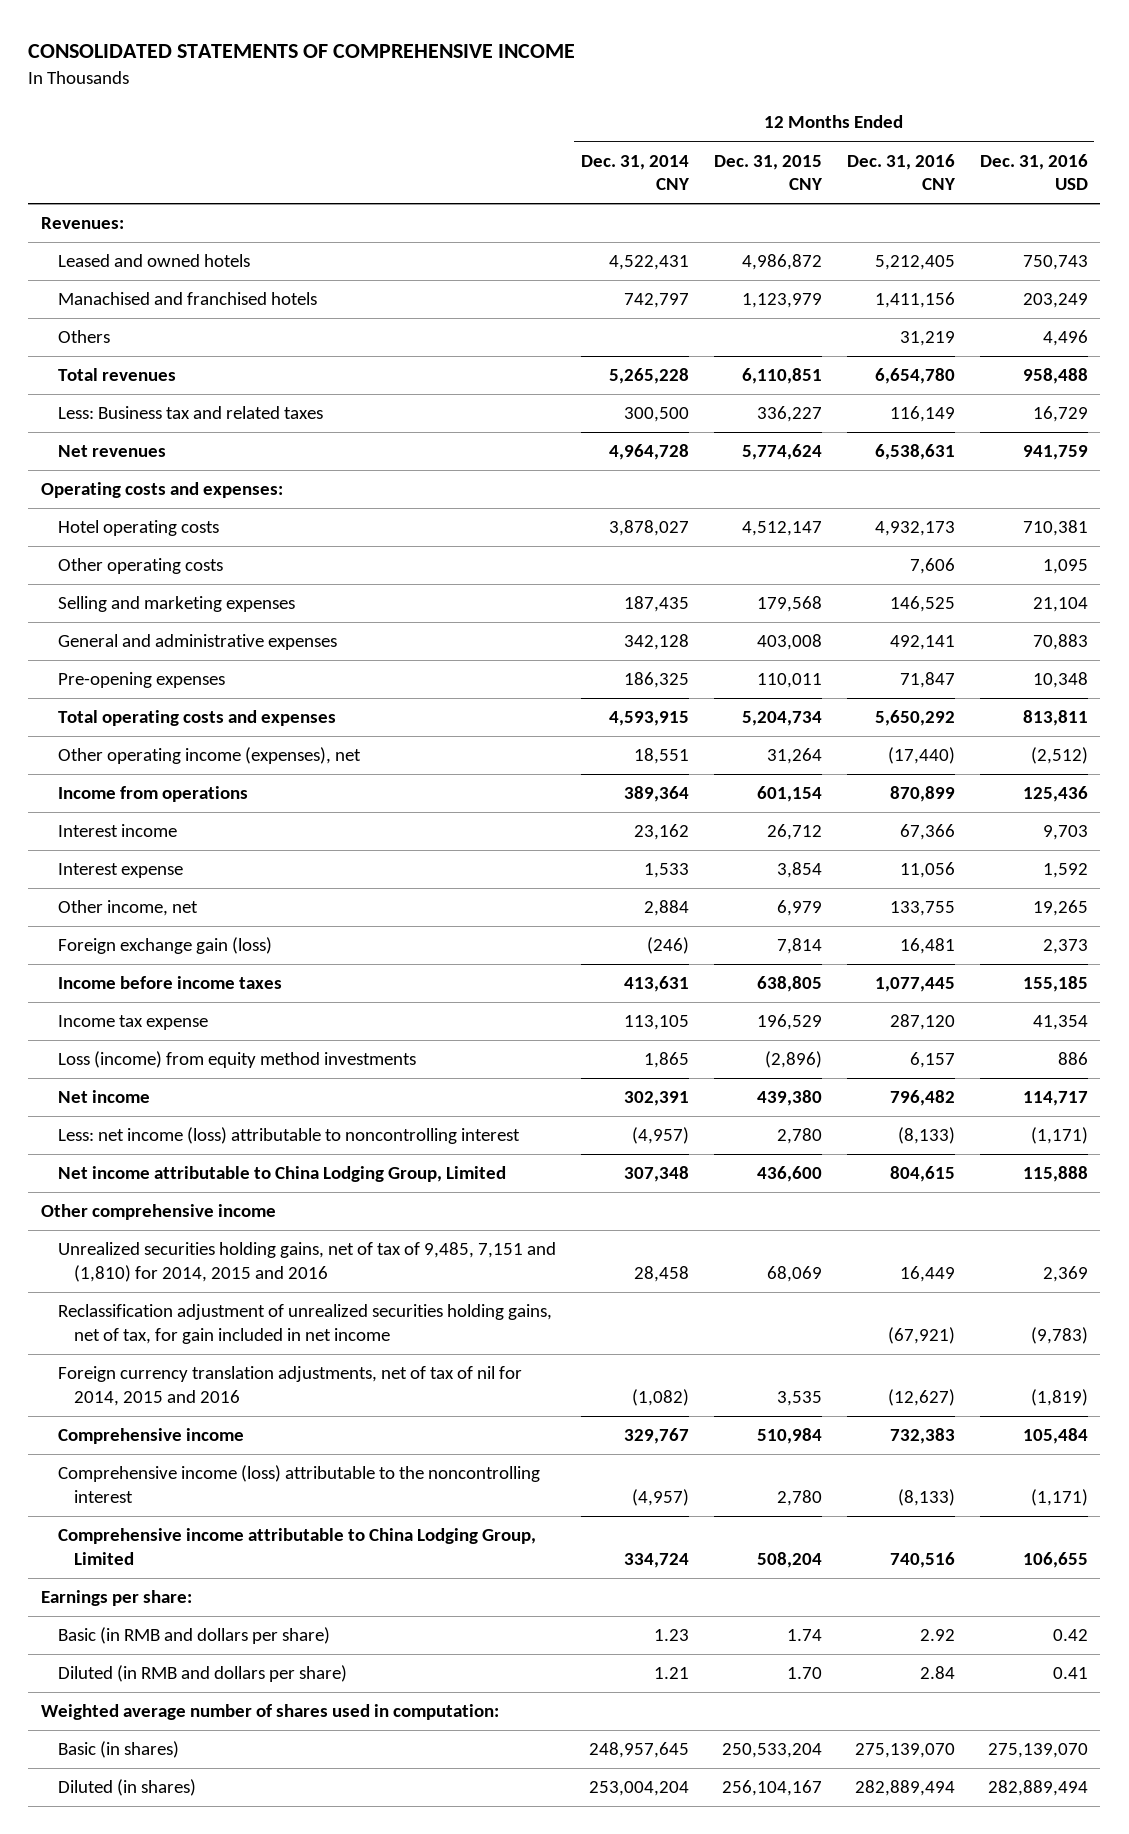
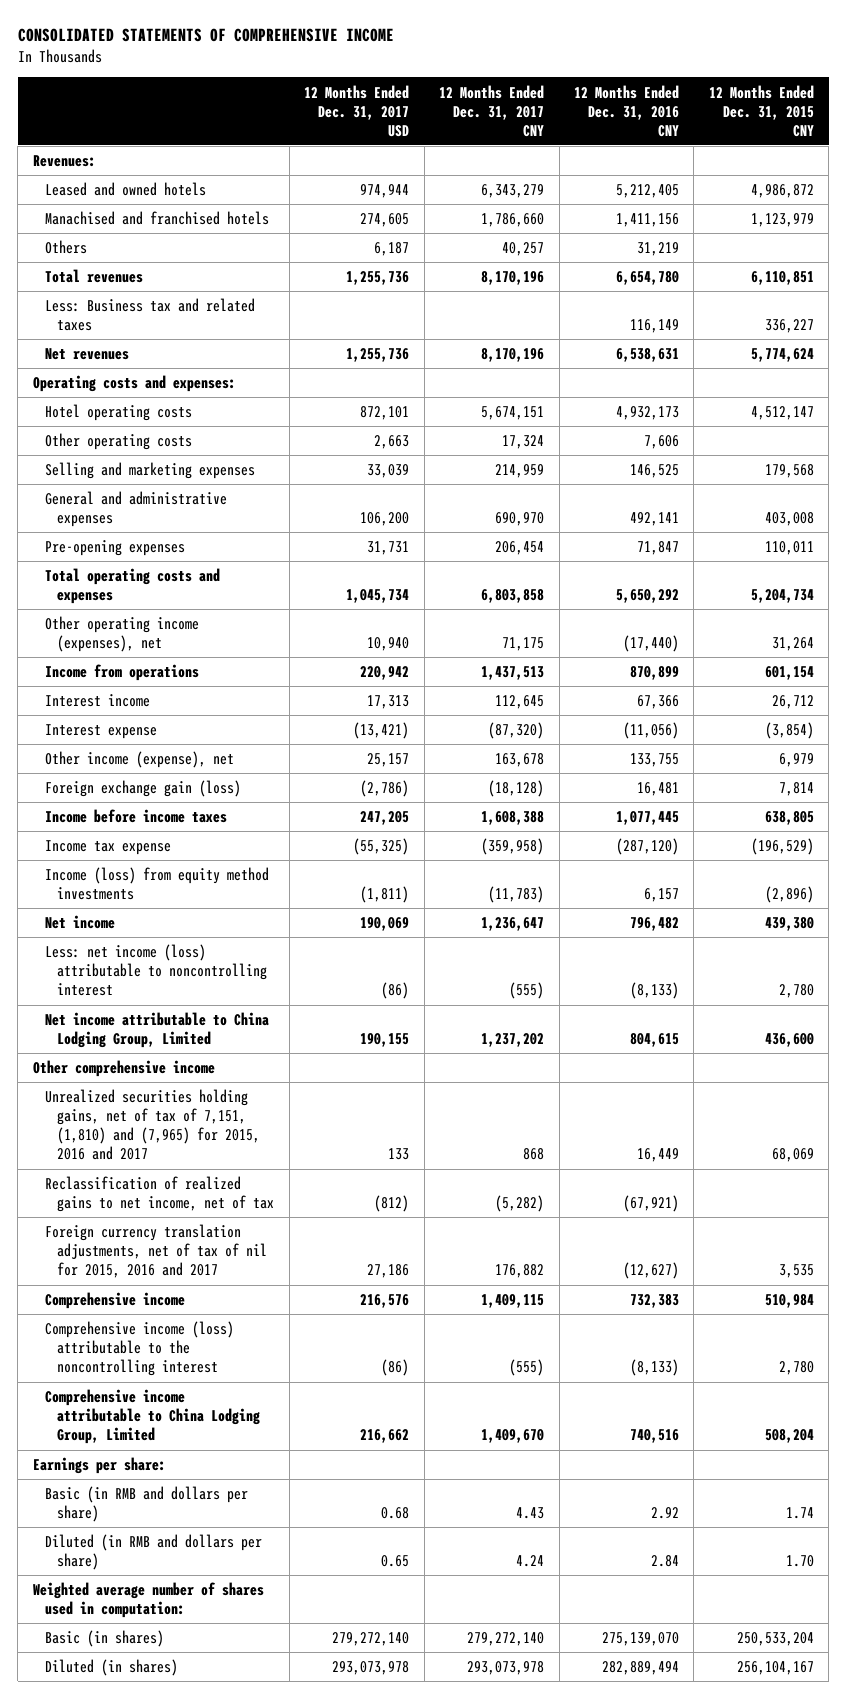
- | 12 Months Ended Dec. 31, 2014 CNY | 12 Months Ended Dec. 31, 2015 CNY | 12 Months Ended Dec. 31, 2016 CNY | 12 Months Ended Dec. 31, 2016 USD
+ | 12 Months Ended Dec. 31, 2017 USD | 12 Months Ended Dec. 31, 2017 CNY | 12 Months Ended Dec. 31, 2016 CNY | 12 Months Ended Dec. 31, 2015 CNY
- Interest expense | 1,533 | 3,854 | 11,056 | 1,592
- Other income, net | 2,884 | 6,979 | 133,755 | 19,265
+ Interest expense | (13,421) | (87,320) | (11,056) | (3,854)
+ Other income (expense), net | 25,157 | 163,678 | 133,755 | 6,979
- Income tax expense | 113,105 | 196,529 | 287,120 | 41,354
- Loss (income) from equity method investments | 1,865 | (2,896) | 6,157 | 886
+ Income tax expense | (55,325) | (359,958) | (287,120) | (196,529)
+ Income (loss) from equity method investments | (1,811) | (11,783) | 6,157 | (2,896)
- Unrealized securities holding gains, net of tax of 9,485, 7,151 and (1,810) for 2014, 2015 and 2016 | 28,458 | 68,069 | 16,449 | 2,369
- Reclassification adjustment of unrealized securities holding gains, net of tax, for gain included in net income | | | (67,921) | (9,783)
- Foreign currency translation adjustments, net of tax of nil for 2014, 2015 and 2016 | (1,082) | 3,535 | (12,627) | (1,819)
+ Unrealized securities holding gains, net of tax of 7,151, (1,810) and (7,965) for 2015, 2016 and 2017 | 133 | 868 | 16,449 | 68,069
+ Reclassification of realized gains to net income, net of tax | (812) | (5,282) | (67,921) |
+ Foreign currency translation adjustments, net of tax of nil for 2015, 2016 and 2017 | 27,186 | 176,882 | (12,627) | 3,535

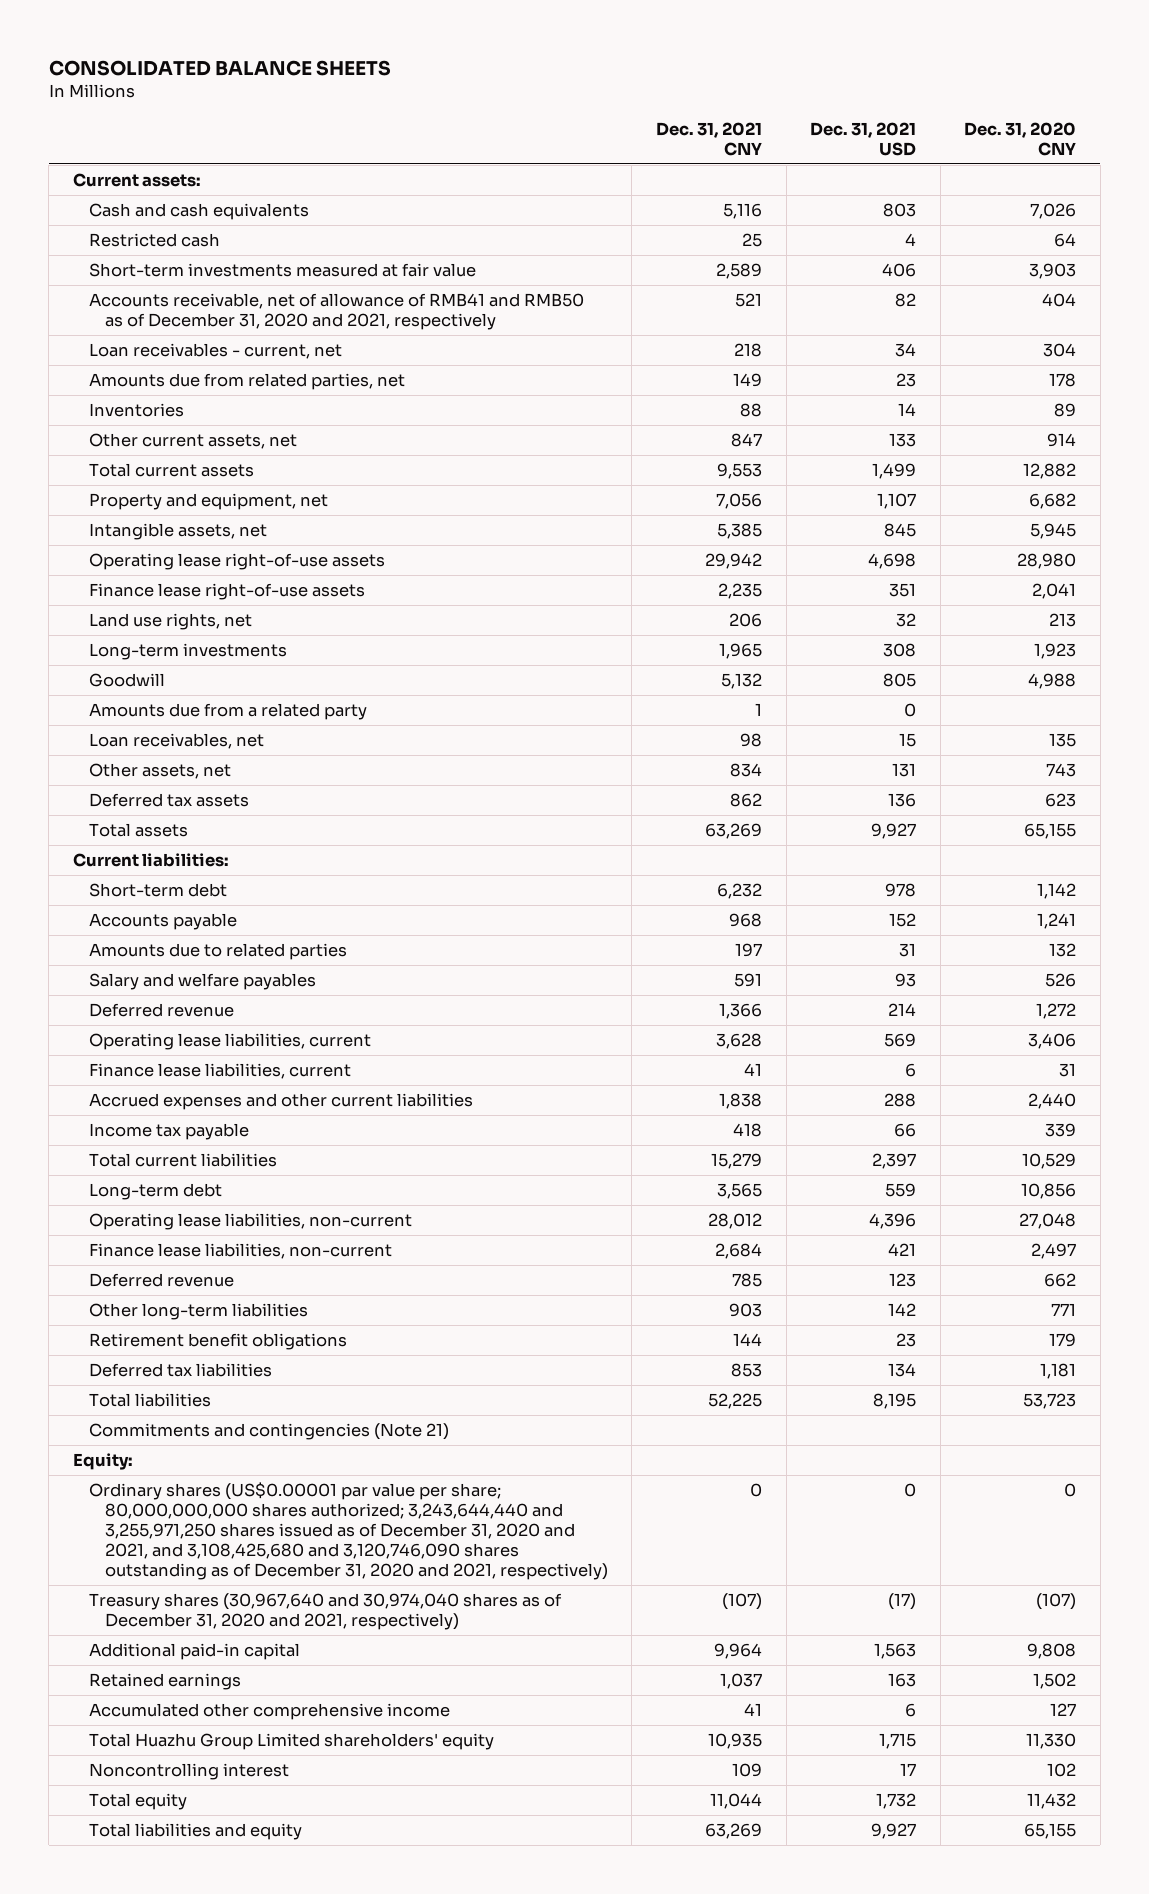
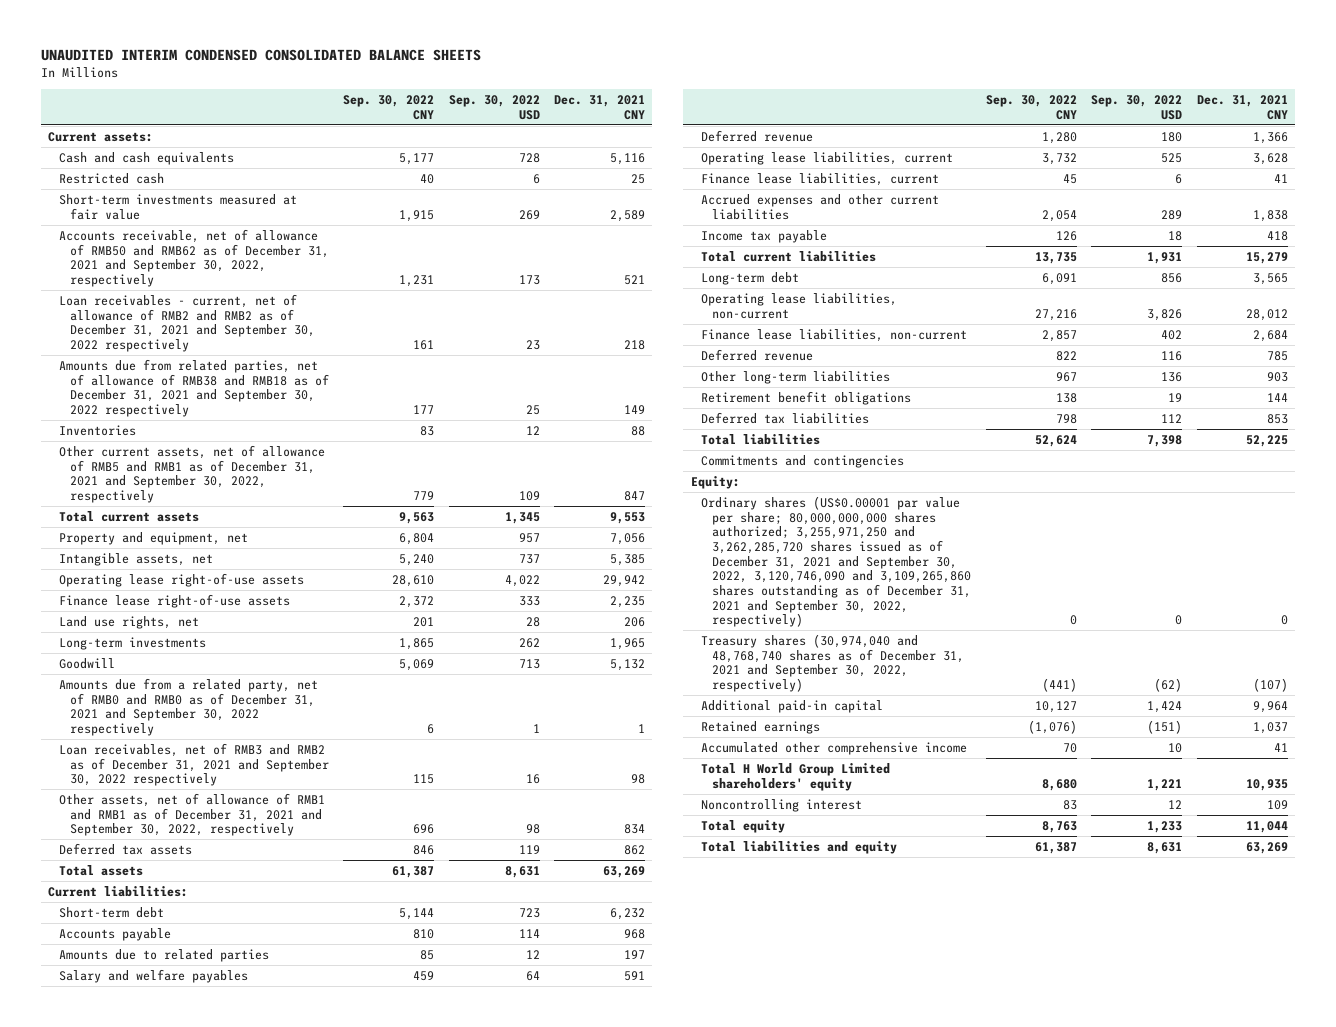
- CONSOLIDATED BALANCE SHEETS
+ UNAUDITED INTERIM CONDENSED CONSOLIDATED BALANCE SHEETS
- | Dec. 31, 2021 CNY | Dec. 31, 2021 USD | Dec. 31, 2020 CNY
+ | Sep. 30, 2022 CNY | Sep. 30, 2022 USD | Dec. 31, 2021 CNY
- Accounts receivable, net of allowance of RMB41 and RMB50 as of December 31, 2020 and 2021, respectively | 521 | 82 | 404
- Loan receivables - current, net | 218 | 34 | 304
- Amounts due from related parties, net | 149 | 23 | 178
+ Accounts receivable, net of allowance of RMB50 and RMB62 as of December 31, 2021 and September 30, 2022, respectively | 1,231 | 173 | 521
+ Loan receivables - current, net of allowance of RMB2 and RMB2 as of December 31, 2021 and September 30, 2022 respectively | 161 | 23 | 218
+ Amounts due from related parties, net of allowance of RMB38 and RMB18 as of December 31, 2021 and September 30, 2022 respectively | 177 | 25 | 149
- Other current assets, net | 847 | 133 | 914
+ Other current assets, net of allowance of RMB5 and RMB1 as of December 31, 2021 and September 30, 2022, respectively | 779 | 109 | 847
- Amounts due from a related party | 1 | 0 |
- Loan receivables, net | 98 | 15 | 135
- Other assets, net | 834 | 131 | 743
+ Amounts due from a related party, net of RMB0 and RMB0 as of December 31, 2021 and September 30, 2022 respectively | 6 | 1 | 1
+ Loan receivables, net of RMB3 and RMB2 as of December 31, 2021 and September 30, 2022 respectively | 115 | 16 | 98
+ Other assets, net of allowance of RMB1 and RMB1 as of December 31, 2021 and September 30, 2022, respectively | 696 | 98 | 834
- Commitments and contingencies (Note 21)
+ Commitments and contingencies
- Ordinary shares (US$0.00001 par value per share; 80,000,000,000 shares authorized; 3,243,644,440 and 3,255,971,250 shares issued as of December 31, 2020 and 2021, and 3,108,425,680 and 3,120,746,090 shares outstanding as of December 31, 2020 and 2021, respectively) | 0 | 0 | 0
- Treasury shares (30,967,640 and 30,974,040 shares as of December 31, 2020 and 2021, respectively) | (107) | (17) | (107)
+ Ordinary shares (US$0.00001 par value per share; 80,000,000,000 shares authorized; 3,255,971,250 and 3,262,285,720 shares issued as of December 31, 2021 and September 30, 2022, 3,120,746,090 and 3,109,265,860 shares outstanding as of December 31, 2021 and September 30, 2022, respectively) | 0 | 0 | 0
+ Treasury shares (30,974,040 and 48,768,740 shares as of December 31, 2021 and September 30, 2022, respectively) | (441) | (62) | (107)
- Total Huazhu Group Limited shareholders' equity | 10,935 | 1,715 | 11,330
+ Total H World Group Limited shareholders' equity | 8,680 | 1,221 | 10,935

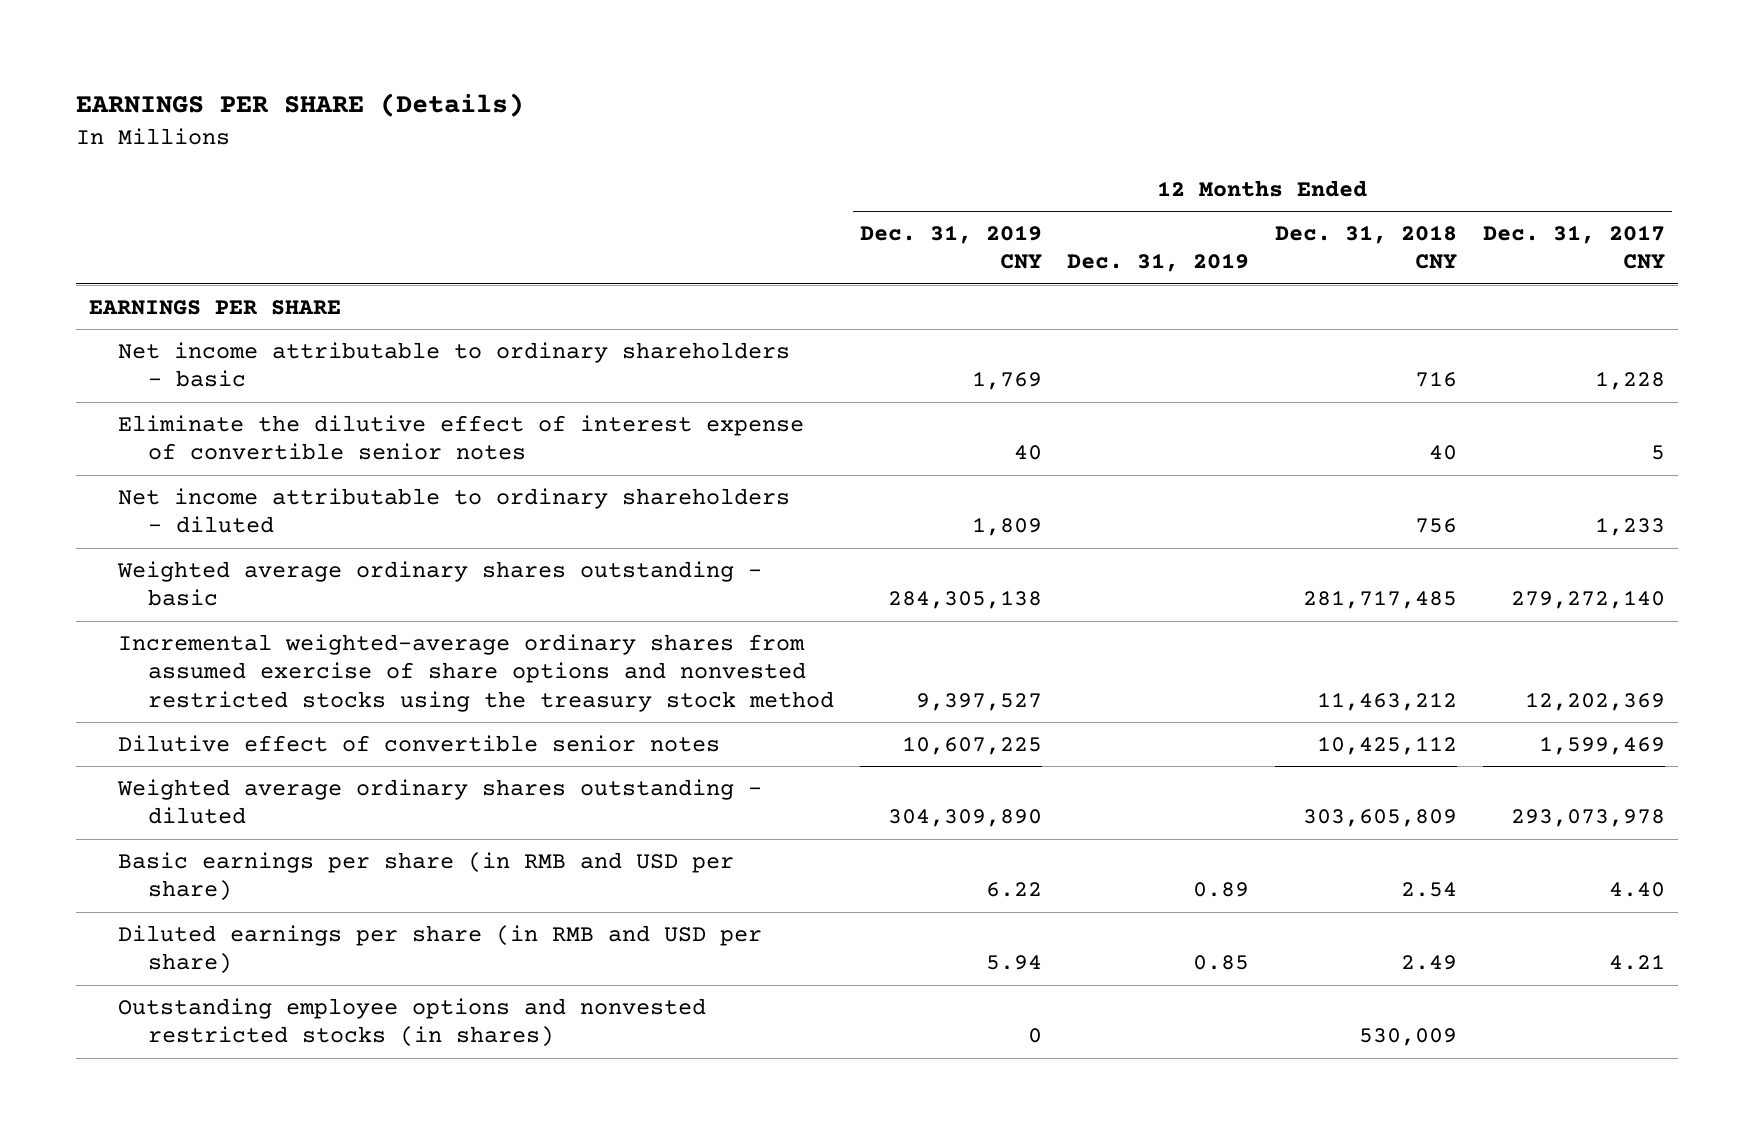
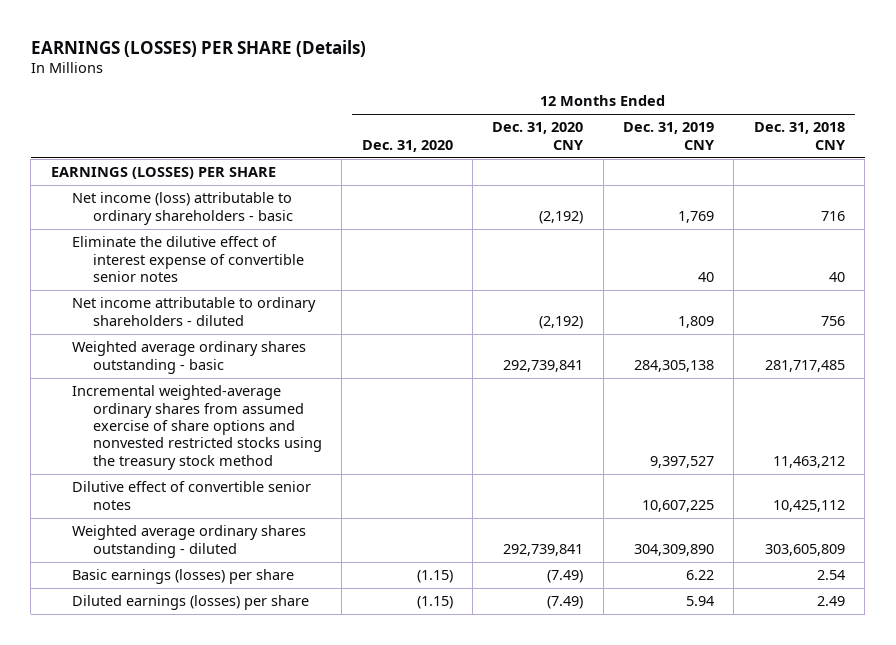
- EARNINGS PER SHARE (Details)
+ EARNINGS (LOSSES) PER SHARE (Details)
- | 12 Months Ended Dec. 31, 2019 CNY | 12 Months Ended Dec. 31, 2019 | 12 Months Ended Dec. 31, 2018 CNY | 12 Months Ended Dec. 31, 2017 CNY
+ | 12 Months Ended Dec. 31, 2020 | 12 Months Ended Dec. 31, 2020 CNY | 12 Months Ended Dec. 31, 2019 CNY | 12 Months Ended Dec. 31, 2018 CNY
- EARNINGS PER SHARE
- Net income attributable to ordinary shareholders - basic | 1,769 | | 716 | 1,228
+ EARNINGS (LOSSES) PER SHARE
+ Net income (loss) attributable to ordinary shareholders - basic | | (2,192) | 1,769 | 716
- Basic earnings per share (in RMB and USD per share) | 6.22 | 0.89 | 2.54 | 4.40
- Diluted earnings per share (in RMB and USD per share) | 5.94 | 0.85 | 2.49 | 4.21
- Outstanding employee options and nonvested restricted stocks (in shares) | 0 | | 530,009 |
+ Basic earnings (losses) per share | (1.15) | (7.49) | 6.22 | 2.54
+ Diluted earnings (losses) per share | (1.15) | (7.49) | 5.94 | 2.49

